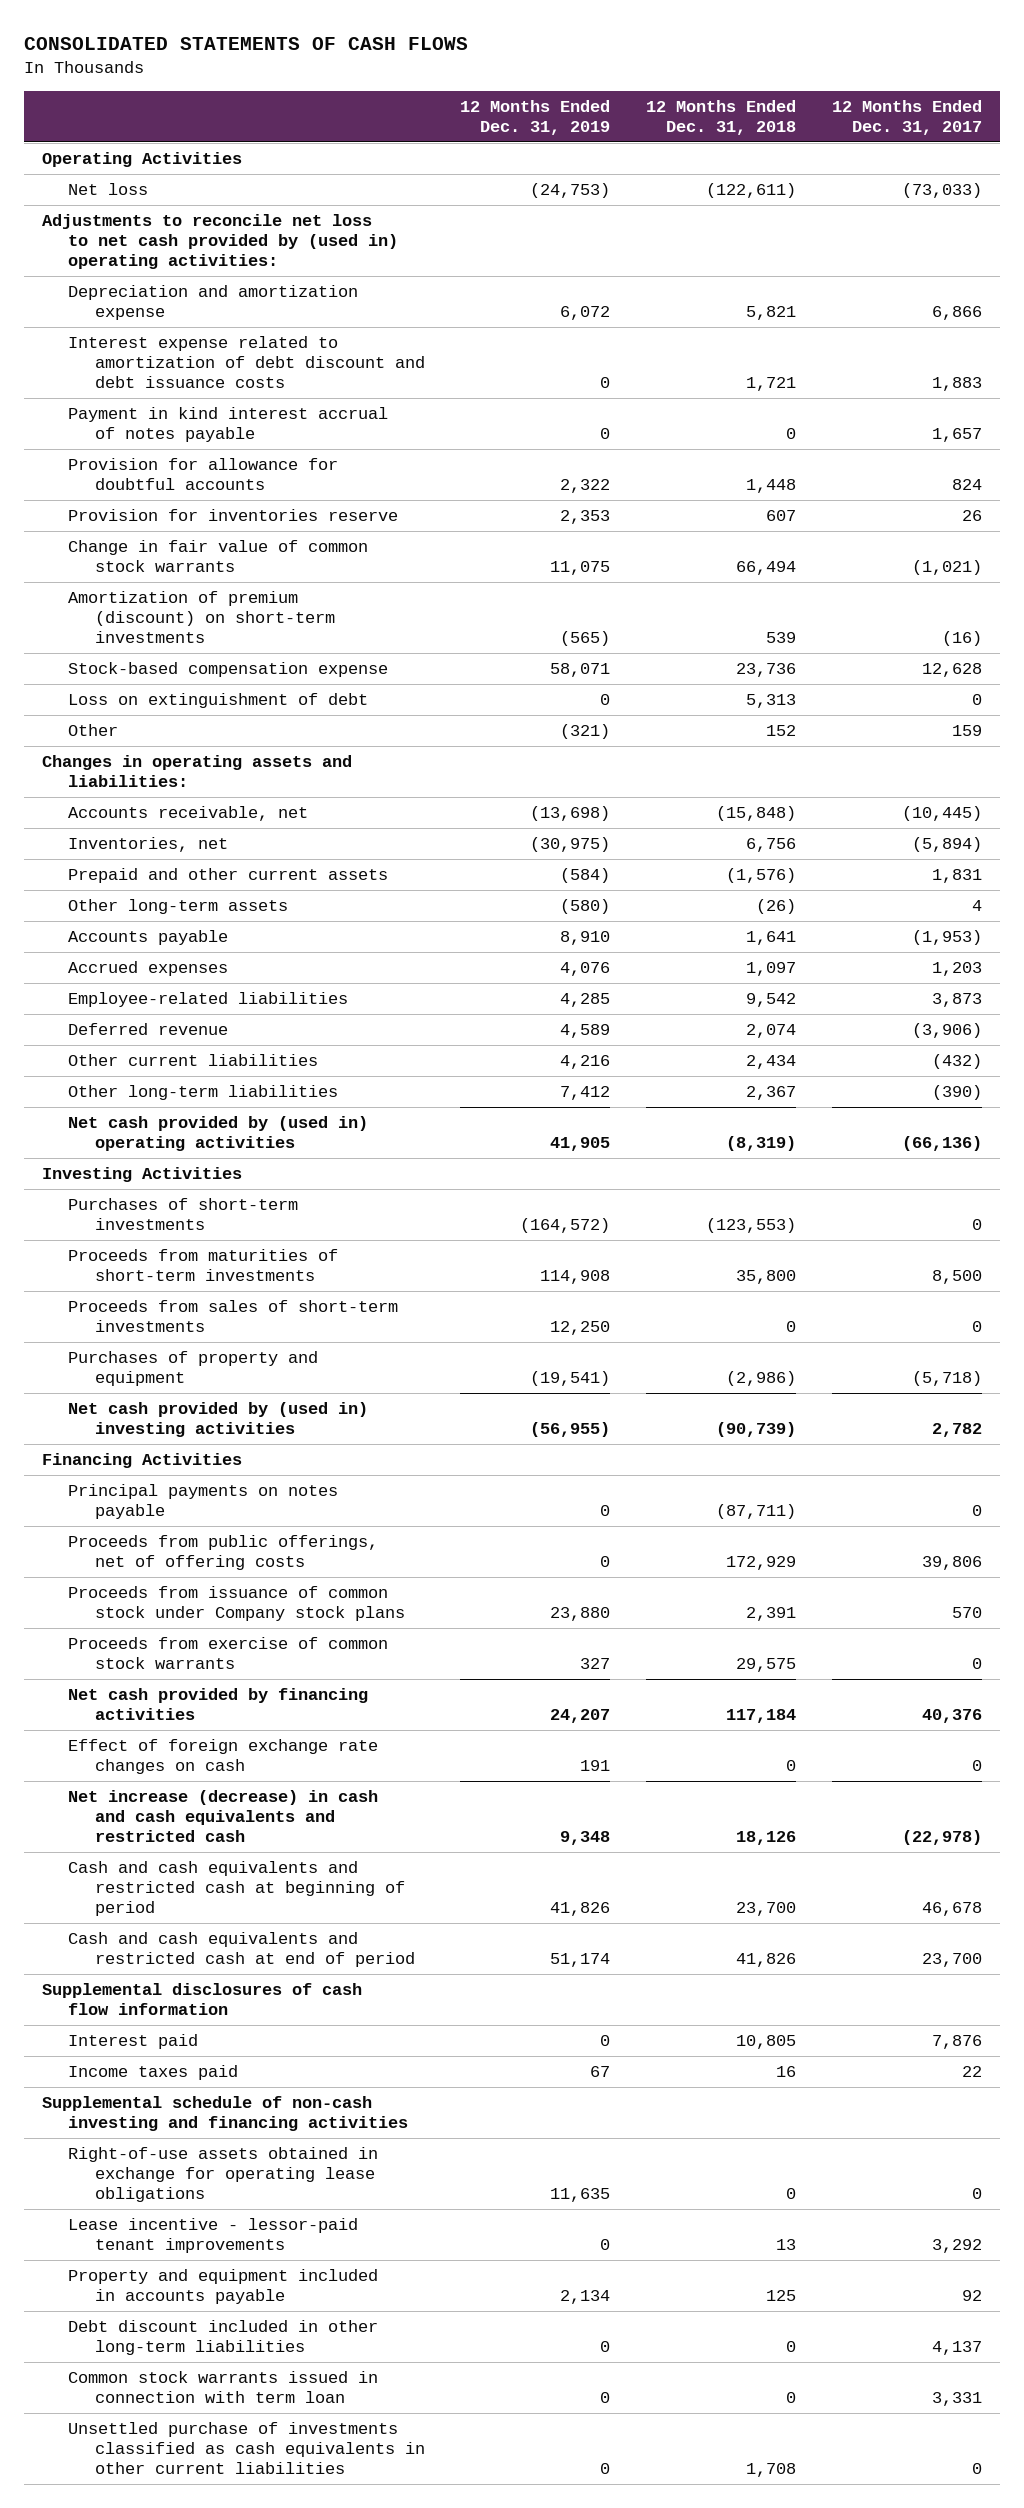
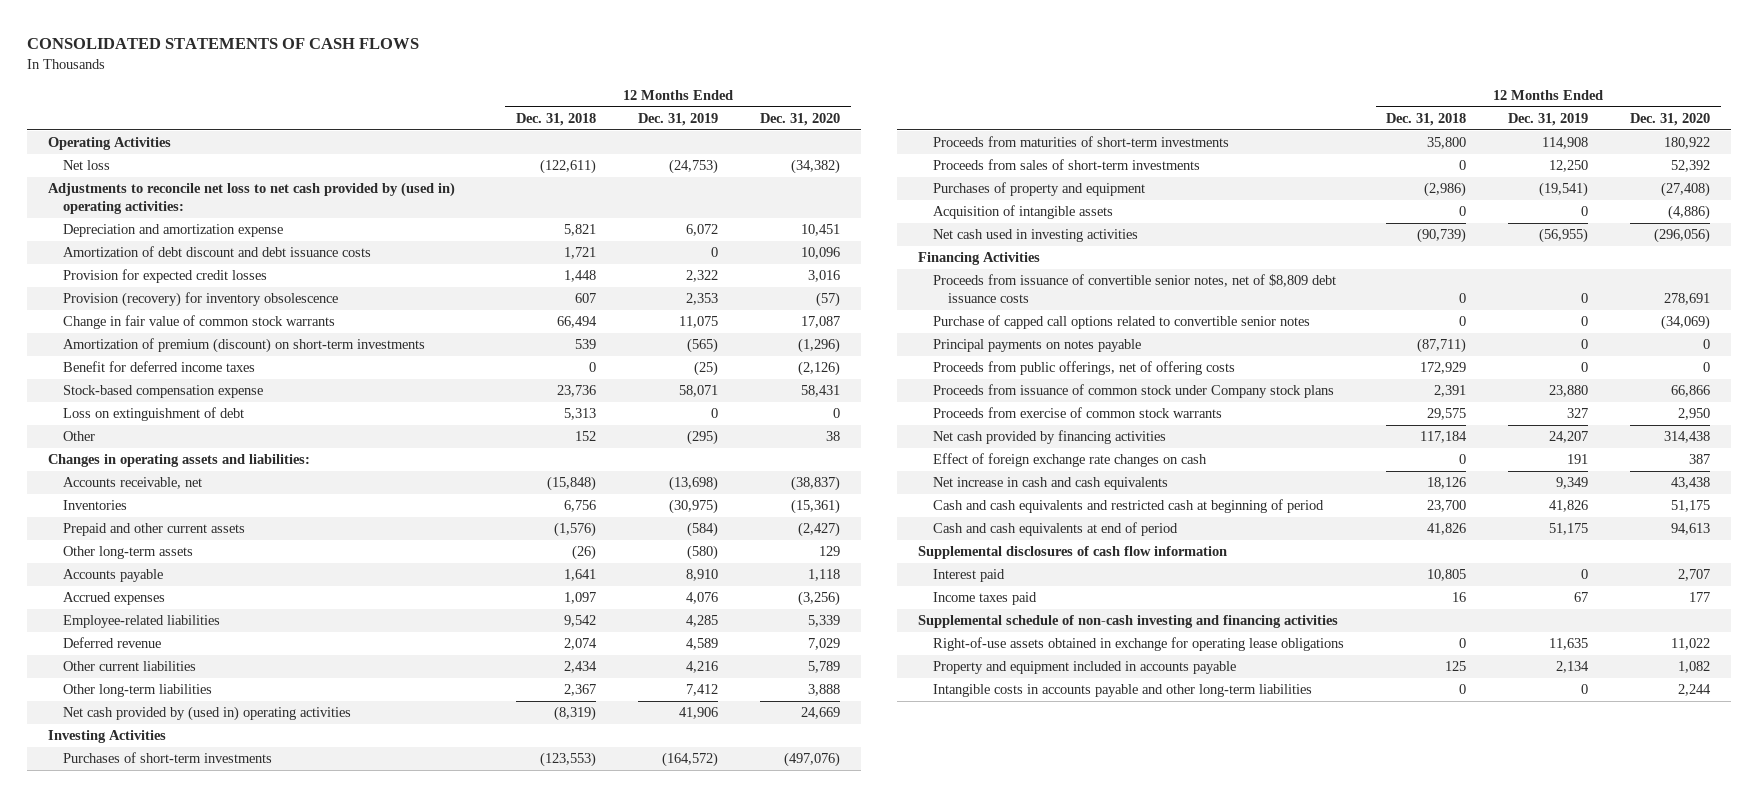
- | 12 Months Ended Dec. 31, 2019 | 12 Months Ended Dec. 31, 2018 | 12 Months Ended Dec. 31, 2017
+ | 12 Months Ended Dec. 31, 2018 | 12 Months Ended Dec. 31, 2019 | 12 Months Ended Dec. 31, 2020
- Interest expense related to amortization of debt discount and debt issuance costs | 0 | 1,721 | 1,883
- Payment in kind interest accrual of notes payable | 0 | 0 | 1,657
- Provision for allowance for doubtful accounts | 2,322 | 1,448 | 824
- Provision for inventories reserve | 2,353 | 607 | 26
+ Amortization of debt discount and debt issuance costs | 1,721 | 0 | 10,096
+ Provision for expected credit losses | 1,448 | 2,322 | 3,016
+ Provision (recovery) for inventory obsolescence | 607 | 2,353 | (57)
+ Benefit for deferred income taxes | 0 | (25) | (2,126)
- Other | (321) | 152 | 159
+ Other | 152 | (295) | 38
- Inventories, net | (30,975) | 6,756 | (5,894)
+ Inventories | 6,756 | (30,975) | (15,361)
- Net cash provided by (used in) operating activities | 41,905 | (8,319) | (66,136)
+ Net cash provided by (used in) operating activities | (8,319) | 41,906 | 24,669
- Net cash provided by (used in) investing activities | (56,955) | (90,739) | 2,782
+ Acquisition of intangible assets | 0 | 0 | (4,886)
+ Net cash used in investing activities | (90,739) | (56,955) | (296,056)
+ Proceeds from issuance of convertible senior notes, net of $8,809 debt issuance costs | 0 | 0 | 278,691
+ Purchase of capped call options related to convertible senior notes | 0 | 0 | (34,069)
- Net increase (decrease) in cash and cash equivalents and restricted cash | 9,348 | 18,126 | (22,978)
+ Net increase in cash and cash equivalents | 18,126 | 9,349 | 43,438
- Cash and cash equivalents and restricted cash at end of period | 51,174 | 41,826 | 23,700
+ Cash and cash equivalents at end of period | 41,826 | 51,175 | 94,613
- Lease incentive - lessor-paid tenant improvements | 0 | 13 | 3,292
- Debt discount included in other long-term liabilities | 0 | 0 | 4,137
- Common stock warrants issued in connection with term loan | 0 | 0 | 3,331
- Unsettled purchase of investments classified as cash equivalents in other current liabilities | 0 | 1,708 | 0
+ Intangible costs in accounts payable and other long-term liabilities | 0 | 0 | 2,244

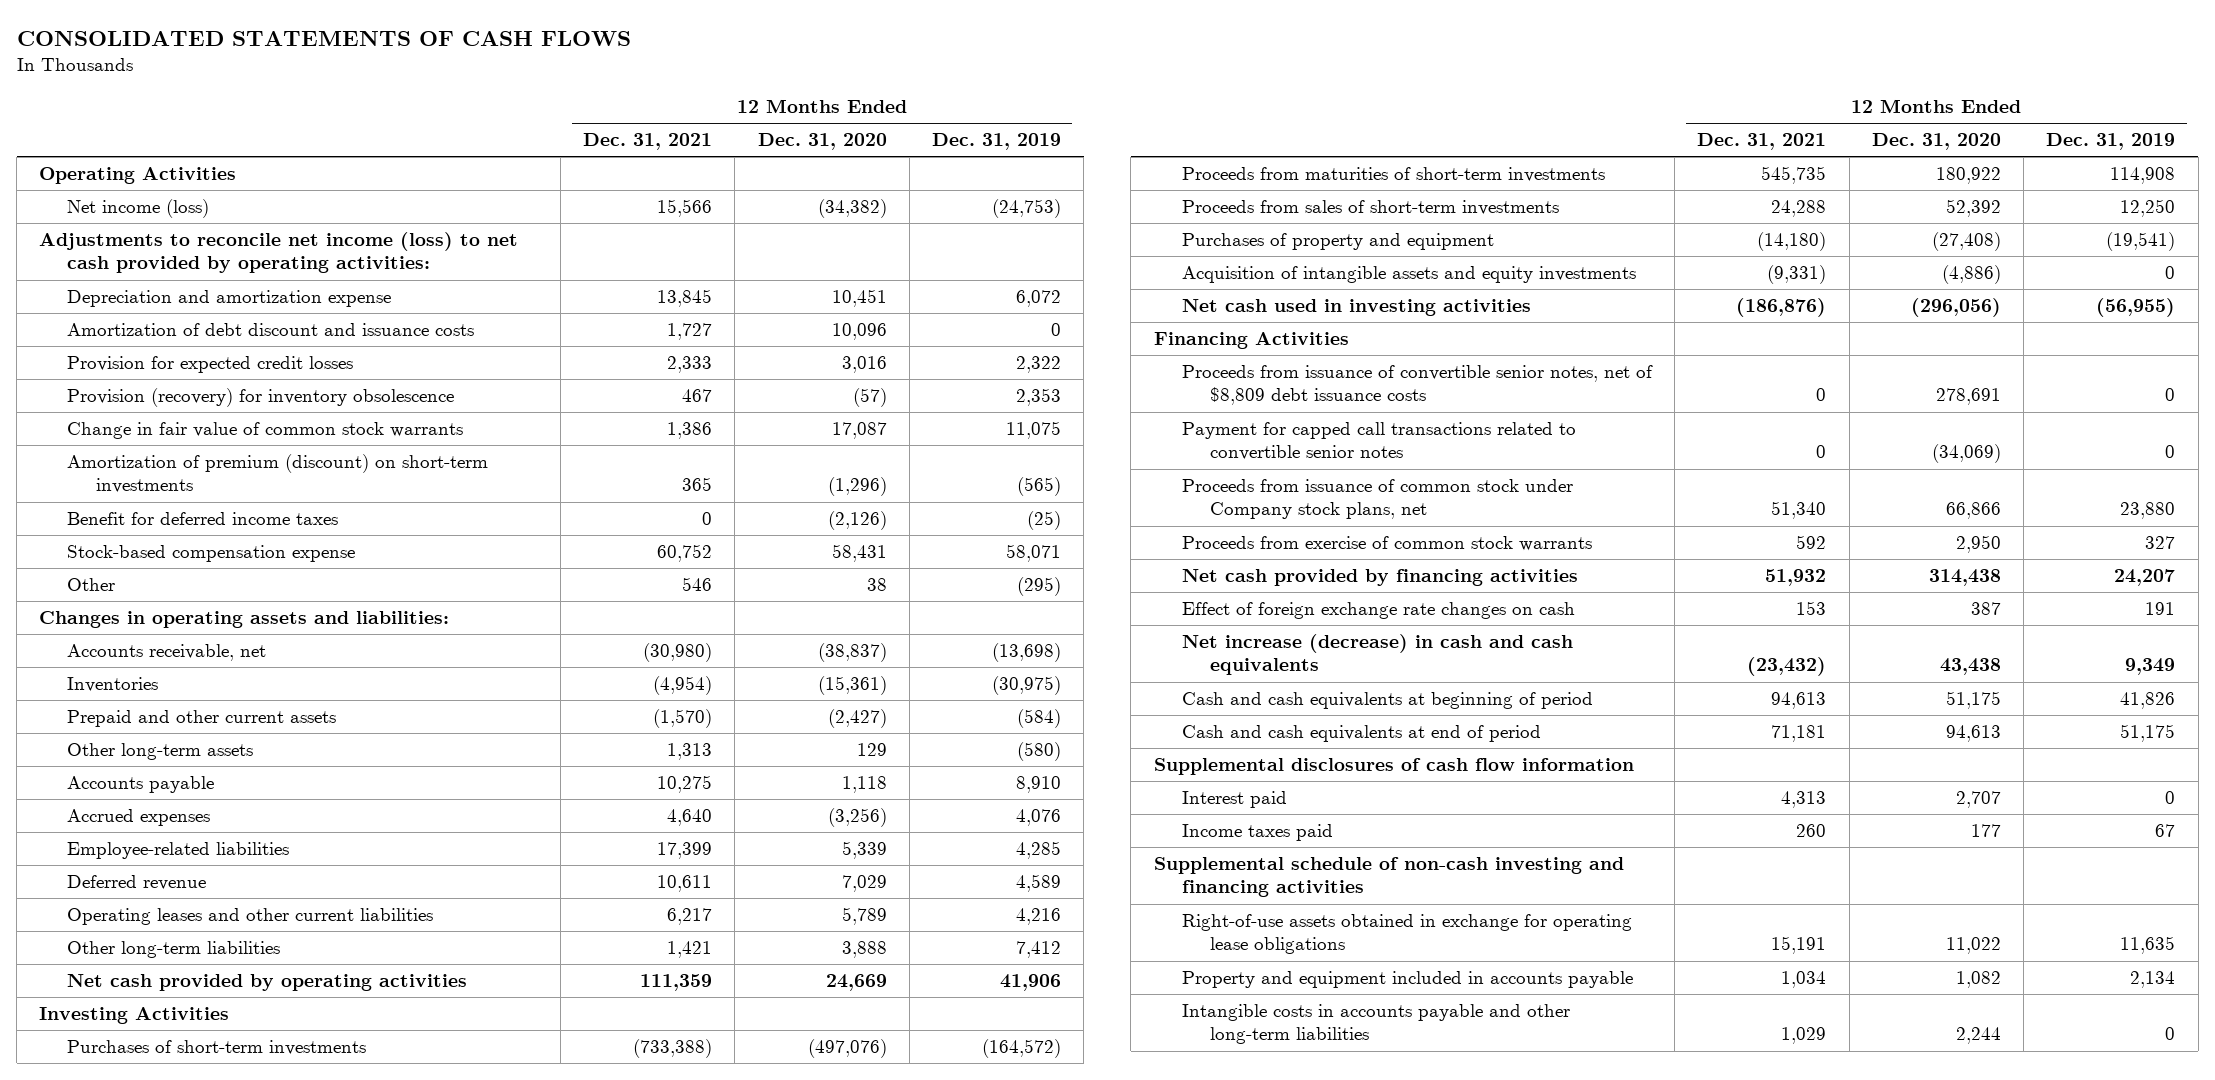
- | 12 Months Ended Dec. 31, 2018 | 12 Months Ended Dec. 31, 2019 | 12 Months Ended Dec. 31, 2020
+ | 12 Months Ended Dec. 31, 2021 | 12 Months Ended Dec. 31, 2020 | 12 Months Ended Dec. 31, 2019
- Net loss | (122,611) | (24,753) | (34,382)
- Adjustments to reconcile net loss to net cash provided by (used in) operating activities:
+ Net income (loss) | 15,566 | (34,382) | (24,753)
+ Adjustments to reconcile net income (loss) to net cash provided by operating activities:
- Amortization of debt discount and debt issuance costs | 1,721 | 0 | 10,096
+ Amortization of debt discount and issuance costs | 1,727 | 10,096 | 0
- Loss on extinguishment of debt | 5,313 | 0 | 0
- Other current liabilities | 2,434 | 4,216 | 5,789
+ Operating leases and other current liabilities | 6,217 | 5,789 | 4,216
- Net cash provided by (used in) operating activities | (8,319) | 41,906 | 24,669
+ Net cash provided by operating activities | 111,359 | 24,669 | 41,906
- Acquisition of intangible assets | 0 | 0 | (4,886)
+ Acquisition of intangible assets and equity investments | (9,331) | (4,886) | 0
- Purchase of capped call options related to convertible senior notes | 0 | 0 | (34,069)
- Principal payments on notes payable | (87,711) | 0 | 0
- Proceeds from public offerings, net of offering costs | 172,929 | 0 | 0
- Proceeds from issuance of common stock under Company stock plans | 2,391 | 23,880 | 66,866
+ Payment for capped call transactions related to convertible senior notes | 0 | (34,069) | 0
+ Proceeds from issuance of common stock under Company stock plans, net | 51,340 | 66,866 | 23,880
- Net increase in cash and cash equivalents | 18,126 | 9,349 | 43,438
- Cash and cash equivalents and restricted cash at beginning of period | 23,700 | 41,826 | 51,175
+ Net increase (decrease) in cash and cash equivalents | (23,432) | 43,438 | 9,349
+ Cash and cash equivalents at beginning of period | 94,613 | 51,175 | 41,826

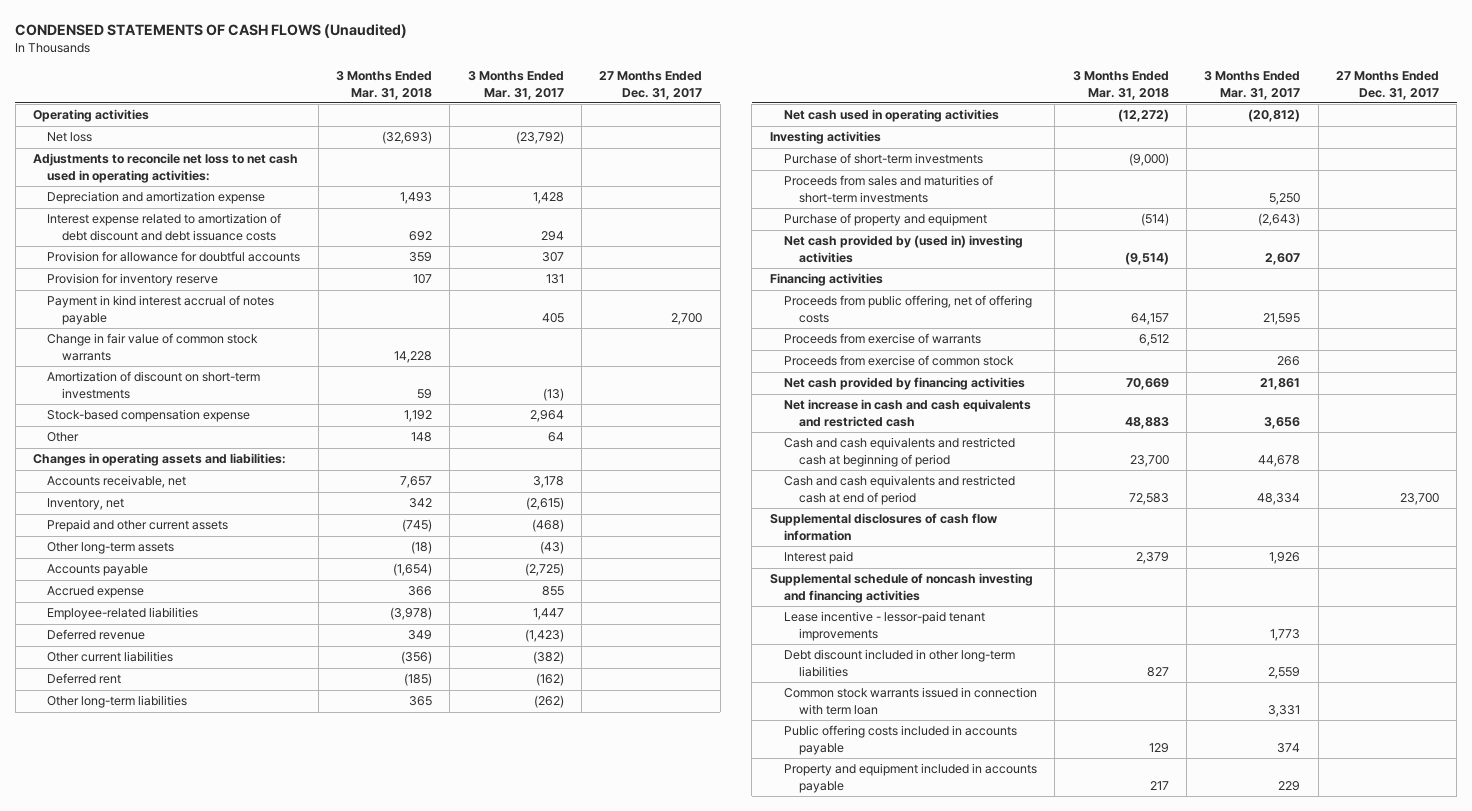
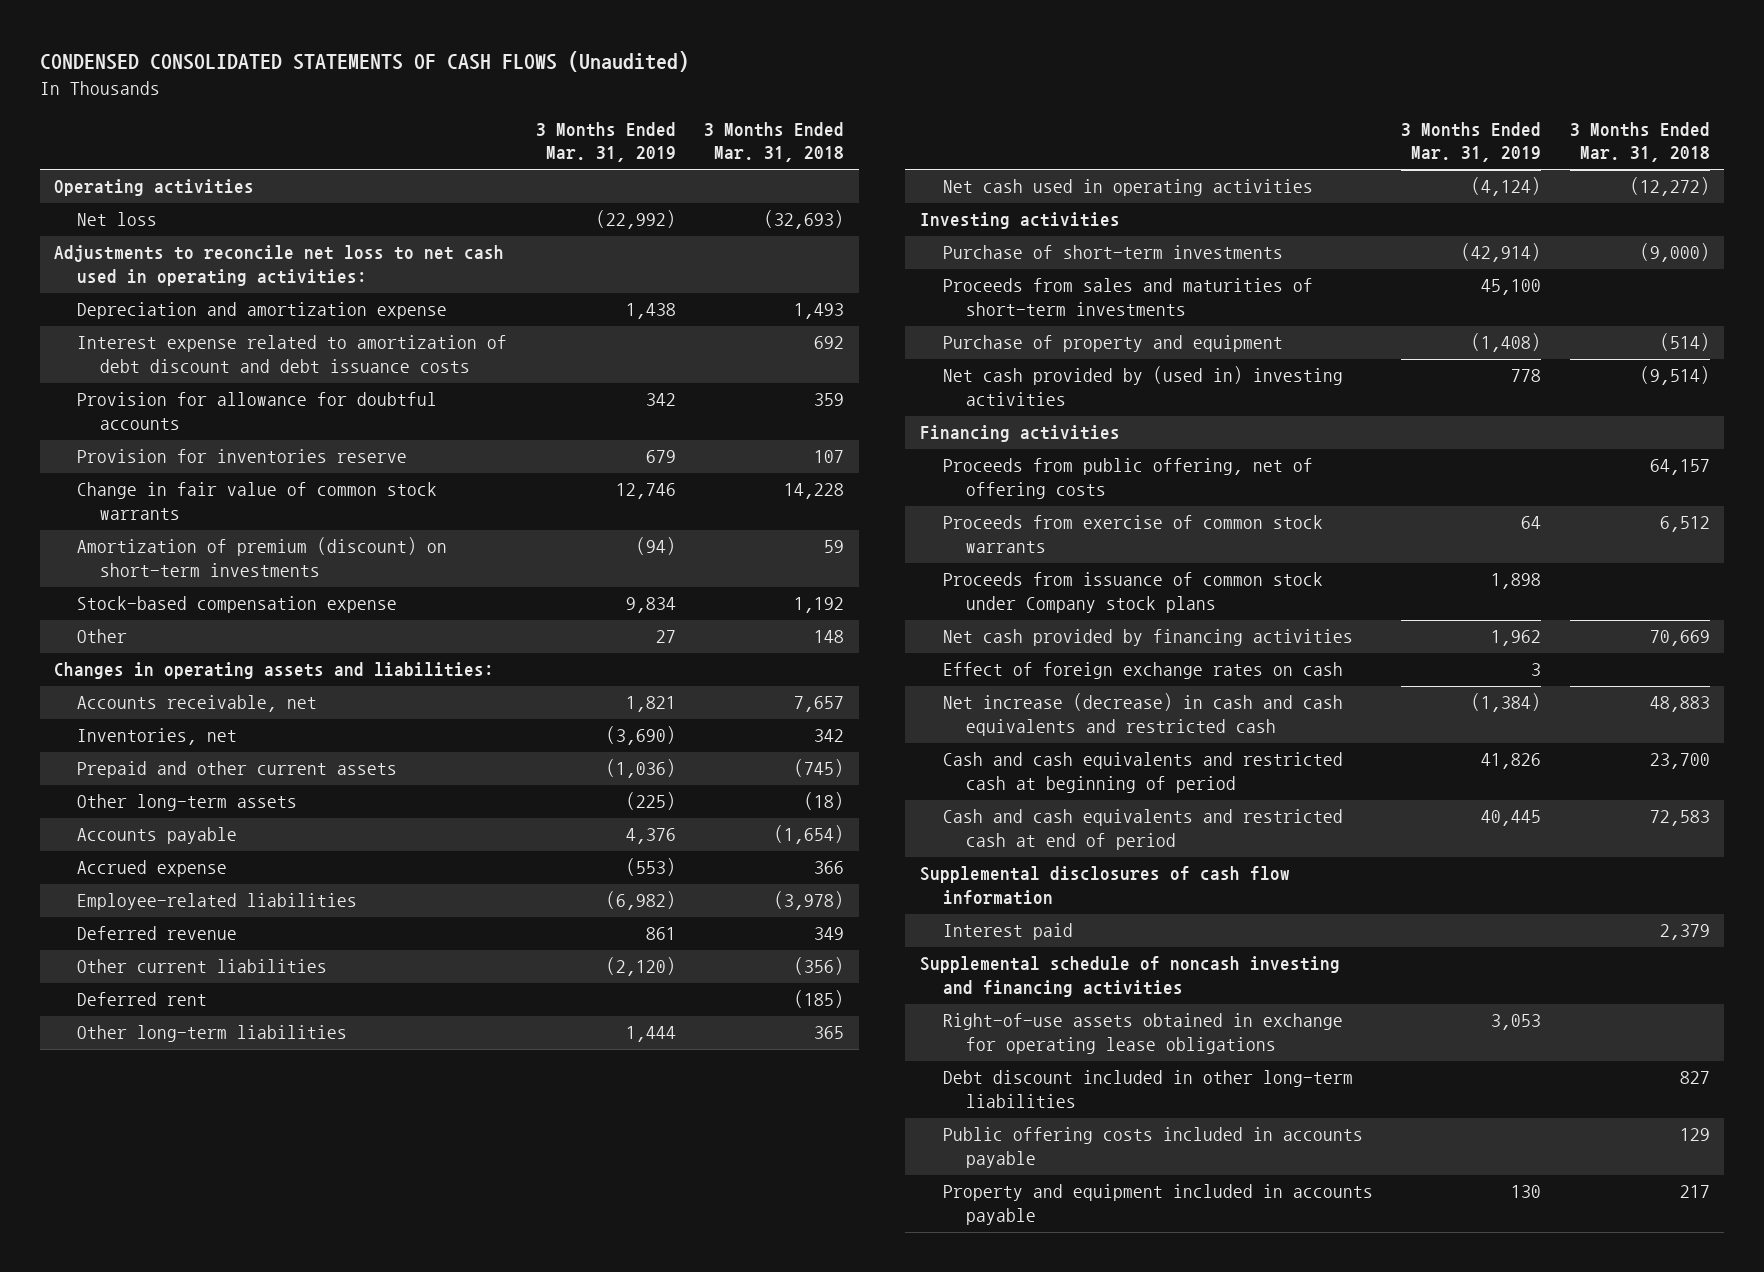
- CONDENSED STATEMENTS OF CASH FLOWS (Unaudited)
+ CONDENSED CONSOLIDATED STATEMENTS OF CASH FLOWS (Unaudited)
- | 3 Months Ended Mar. 31, 2018 | 3 Months Ended Mar. 31, 2017 | 27 Months Ended Dec. 31, 2017
+ | 3 Months Ended Mar. 31, 2019 | 3 Months Ended Mar. 31, 2018
- Provision for inventory reserve | 107 | 131 |
- Payment in kind interest accrual of notes payable | | 405 | 2,700
+ Provision for inventories reserve | 679 | 107
- Amortization of discount on short-term investments | 59 | (13) |
+ Amortization of premium (discount) on short-term investments | (94) | 59
- Inventory, net | 342 | (2,615) |
+ Inventories, net | (3,690) | 342
- Proceeds from exercise of warrants | 6,512 | |
- Proceeds from exercise of common stock | | 266 |
+ Proceeds from exercise of common stock warrants | 64 | 6,512
+ Proceeds from issuance of common stock under Company stock plans | 1,898 |
- Net increase in cash and cash equivalents and restricted cash | 48,883 | 3,656 |
+ Effect of foreign exchange rates on cash | 3 |
+ Net increase (decrease) in cash and cash equivalents and restricted cash | (1,384) | 48,883
- Lease incentive - lessor-paid tenant improvements | | 1,773 |
+ Right-of-use assets obtained in exchange for operating lease obligations | 3,053 |
- Common stock warrants issued in connection with term loan | | 3,331 |

